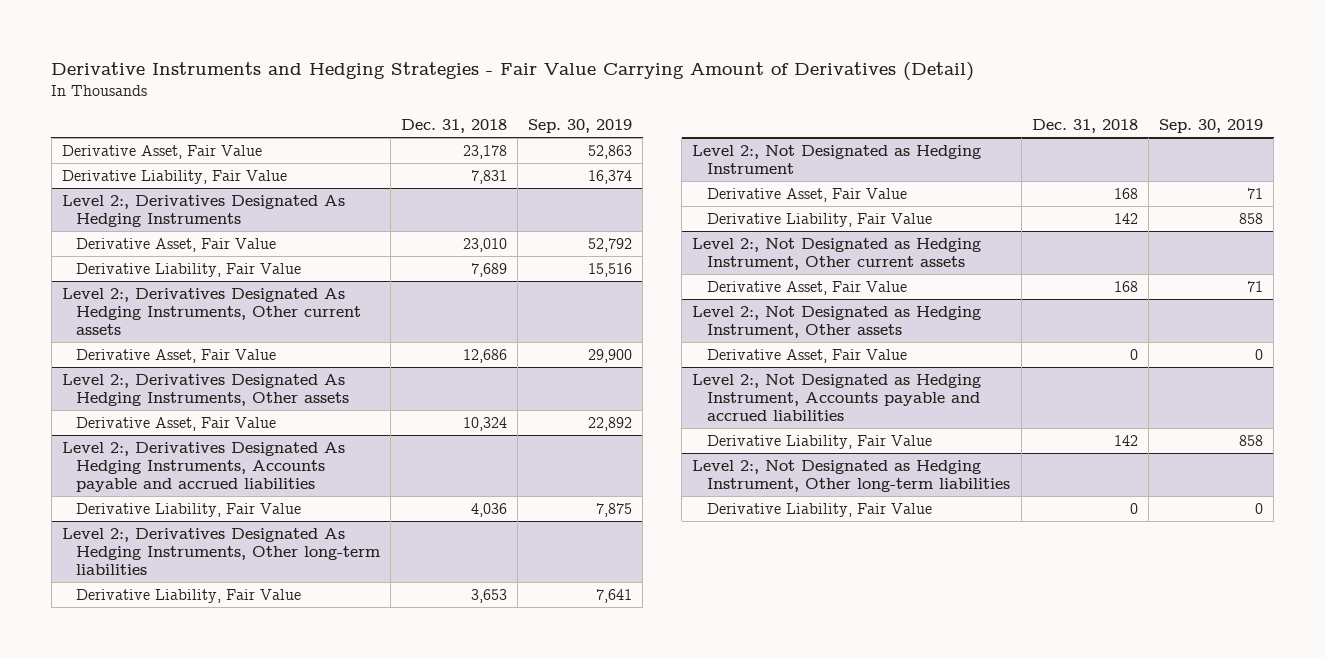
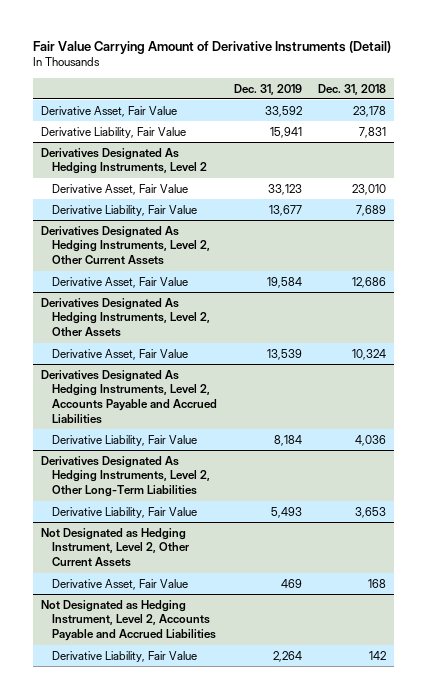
- Derivative Instruments and Hedging Strategies - Fair Value Carrying Amount of Derivatives (Detail)
+ Fair Value Carrying Amount of Derivative Instruments (Detail)
- | Dec. 31, 2018 | Sep. 30, 2019
+ | Dec. 31, 2019 | Dec. 31, 2018
- Level 2:, Derivatives Designated As Hedging Instruments
+ Derivatives Designated As Hedging Instruments, Level 2
- Level 2:, Derivatives Designated As Hedging Instruments, Other current assets
+ Derivatives Designated As Hedging Instruments, Level 2, Other Current Assets
- Level 2:, Derivatives Designated As Hedging Instruments, Other assets
+ Derivatives Designated As Hedging Instruments, Level 2, Other Assets
- Level 2:, Derivatives Designated As Hedging Instruments, Accounts payable and accrued liabilities
+ Derivatives Designated As Hedging Instruments, Level 2, Accounts Payable and Accrued Liabilities
- Level 2:, Derivatives Designated As Hedging Instruments, Other long-term liabilities
+ Derivatives Designated As Hedging Instruments, Level 2, Other Long-Term Liabilities
- Level 2:, Not Designated as Hedging Instrument
- Derivative Asset, Fair Value | 168 | 71
- Derivative Liability, Fair Value | 142 | 858
- Level 2:, Not Designated as Hedging Instrument, Other current assets
+ Not Designated as Hedging Instrument, Level 2, Other Current Assets
- Level 2:, Not Designated as Hedging Instrument, Other assets
- Derivative Asset, Fair Value | 0 | 0
- Level 2:, Not Designated as Hedging Instrument, Accounts payable and accrued liabilities
+ Not Designated as Hedging Instrument, Level 2, Accounts Payable and Accrued Liabilities
- Level 2:, Not Designated as Hedging Instrument, Other long-term liabilities
- Derivative Liability, Fair Value | 0 | 0

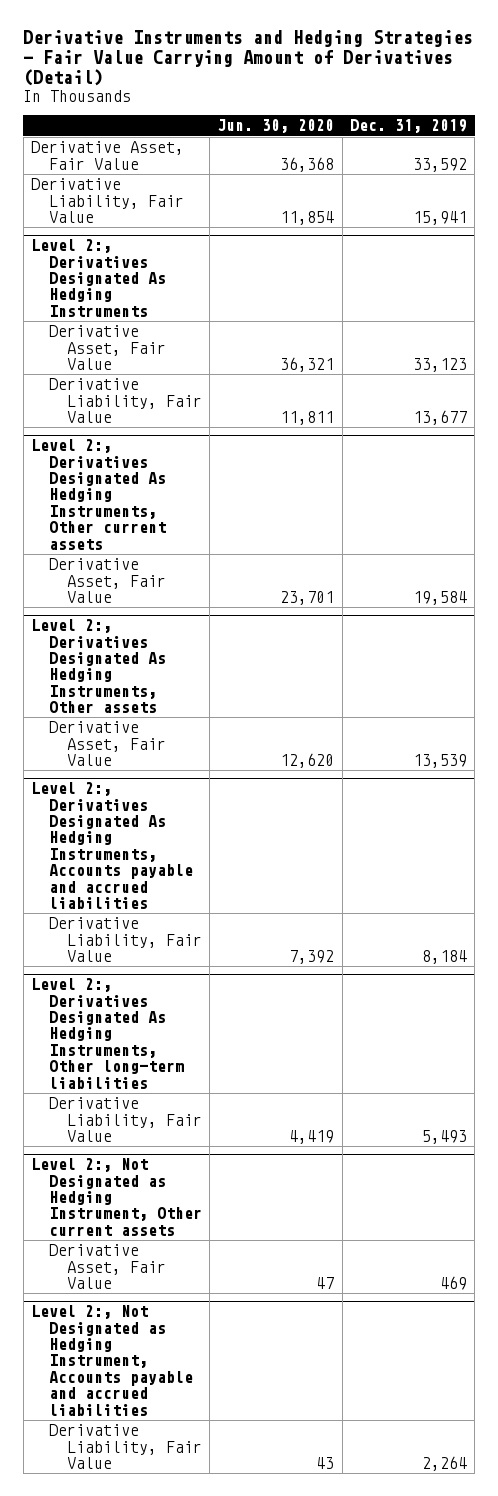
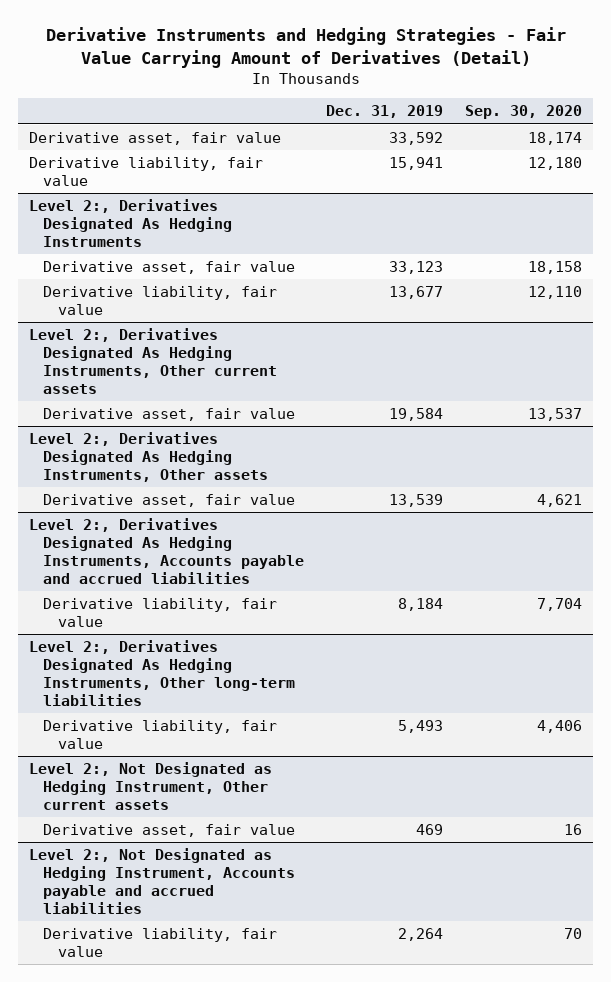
- | Jun. 30, 2020 | Dec. 31, 2019
+ | Dec. 31, 2019 | Sep. 30, 2020
- Derivative Asset, Fair Value | 36,368 | 33,592
- Derivative Liability, Fair Value | 11,854 | 15,941
+ Derivative asset, fair value | 33,592 | 18,174
+ Derivative liability, fair value | 15,941 | 12,180
@ Level 2:, Derivatives Designated As Hedging Instruments
- Derivative Asset, Fair Value | 36,321 | 33,123
- Derivative Liability, Fair Value | 11,811 | 13,677
+ Derivative asset, fair value | 33,123 | 18,158
+ Derivative liability, fair value | 13,677 | 12,110
@ Level 2:, Derivatives Designated As Hedging Instruments, Other current assets
- Derivative Asset, Fair Value | 23,701 | 19,584
+ Derivative asset, fair value | 19,584 | 13,537
@ Level 2:, Derivatives Designated As Hedging Instruments, Other assets
- Derivative Asset, Fair Value | 12,620 | 13,539
+ Derivative asset, fair value | 13,539 | 4,621
@ Level 2:, Derivatives Designated As Hedging Instruments, Accounts payable and accrued liabilities
- Derivative Liability, Fair Value | 7,392 | 8,184
+ Derivative liability, fair value | 8,184 | 7,704
@ Level 2:, Derivatives Designated As Hedging Instruments, Other long-term liabilities
- Derivative Liability, Fair Value | 4,419 | 5,493
+ Derivative liability, fair value | 5,493 | 4,406
@ Level 2:, Not Designated as Hedging Instrument, Other current assets
- Derivative Asset, Fair Value | 47 | 469
+ Derivative asset, fair value | 469 | 16
@ Level 2:, Not Designated as Hedging Instrument, Accounts payable and accrued liabilities
- Derivative Liability, Fair Value | 43 | 2,264
+ Derivative liability, fair value | 2,264 | 70

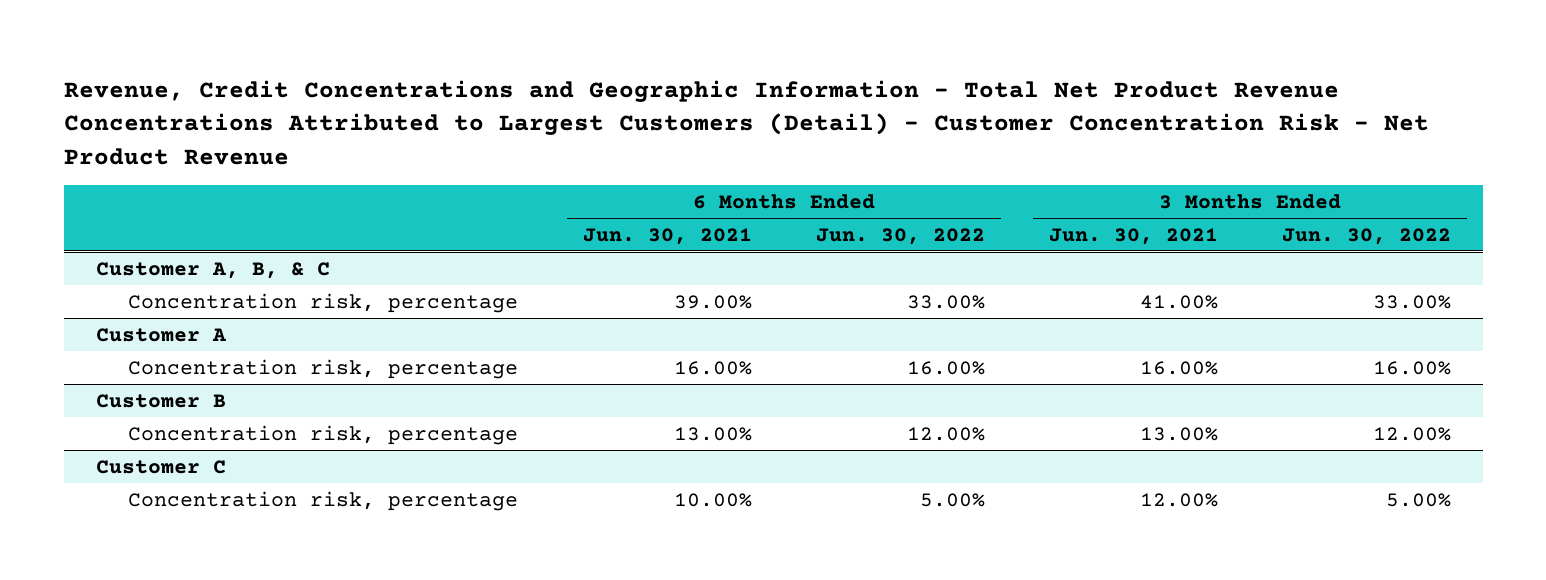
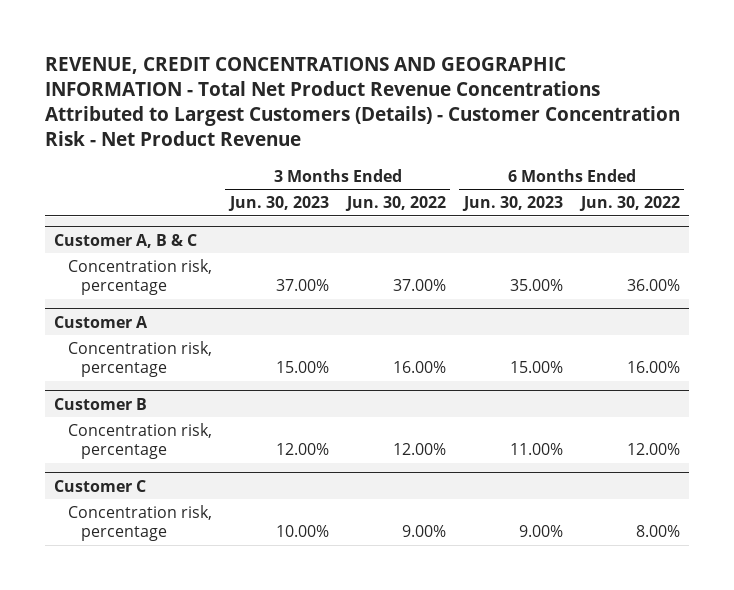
- Revenue, Credit Concentrations and Geographic Information - Total Net Product Revenue Concentrations Attributed to Largest Customers (Detail) - Customer Concentration Risk - Net Product Revenue
+ REVENUE, CREDIT CONCENTRATIONS AND GEOGRAPHIC INFORMATION - Total Net Product Revenue Concentrations Attributed to Largest Customers (Details) - Customer Concentration Risk - Net Product Revenue
- | 6 Months Ended Jun. 30, 2021 | 6 Months Ended Jun. 30, 2022 | 3 Months Ended Jun. 30, 2021 | 3 Months Ended Jun. 30, 2022
+ | 3 Months Ended Jun. 30, 2023 | 3 Months Ended Jun. 30, 2022 | 6 Months Ended Jun. 30, 2023 | 6 Months Ended Jun. 30, 2022
- Customer A, B, & C
- Concentration risk, percentage | 39.00% | 33.00% | 41.00% | 33.00%
+ Customer A, B & C
+ Concentration risk, percentage | 37.00% | 37.00% | 35.00% | 36.00%
@ Customer C
- Concentration risk, percentage | 10.00% | 5.00% | 12.00% | 5.00%
+ Concentration risk, percentage | 10.00% | 9.00% | 9.00% | 8.00%

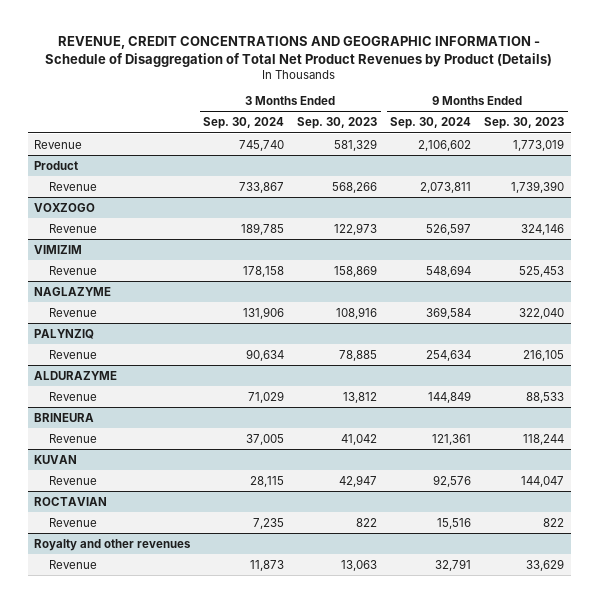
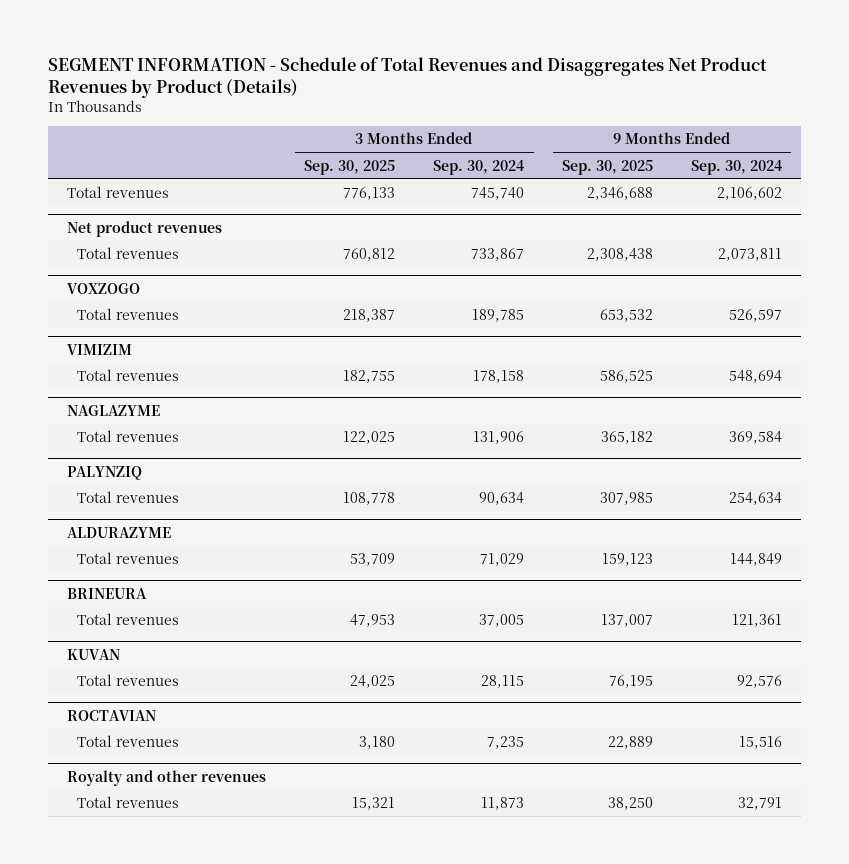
- REVENUE, CREDIT CONCENTRATIONS AND GEOGRAPHIC INFORMATION - Schedule of Disaggregation of Total Net Product Revenues by Product (Details)
+ SEGMENT INFORMATION - Schedule of Total Revenues and Disaggregates Net Product Revenues by Product (Details)
- | 3 Months Ended Sep. 30, 2024 | 3 Months Ended Sep. 30, 2023 | 9 Months Ended Sep. 30, 2024 | 9 Months Ended Sep. 30, 2023
+ | 3 Months Ended Sep. 30, 2025 | 3 Months Ended Sep. 30, 2024 | 9 Months Ended Sep. 30, 2025 | 9 Months Ended Sep. 30, 2024
- Revenue | 745,740 | 581,329 | 2,106,602 | 1,773,019
- Product
- Revenue | 733,867 | 568,266 | 2,073,811 | 1,739,390
+ Total revenues | 776,133 | 745,740 | 2,346,688 | 2,106,602
+ Net product revenues
+ Total revenues | 760,812 | 733,867 | 2,308,438 | 2,073,811
@ VOXZOGO
- Revenue | 189,785 | 122,973 | 526,597 | 324,146
+ Total revenues | 218,387 | 189,785 | 653,532 | 526,597
@ VIMIZIM
- Revenue | 178,158 | 158,869 | 548,694 | 525,453
+ Total revenues | 182,755 | 178,158 | 586,525 | 548,694
@ NAGLAZYME
- Revenue | 131,906 | 108,916 | 369,584 | 322,040
+ Total revenues | 122,025 | 131,906 | 365,182 | 369,584
@ PALYNZIQ
- Revenue | 90,634 | 78,885 | 254,634 | 216,105
+ Total revenues | 108,778 | 90,634 | 307,985 | 254,634
@ ALDURAZYME
- Revenue | 71,029 | 13,812 | 144,849 | 88,533
+ Total revenues | 53,709 | 71,029 | 159,123 | 144,849
@ BRINEURA
- Revenue | 37,005 | 41,042 | 121,361 | 118,244
+ Total revenues | 47,953 | 37,005 | 137,007 | 121,361
@ KUVAN
- Revenue | 28,115 | 42,947 | 92,576 | 144,047
+ Total revenues | 24,025 | 28,115 | 76,195 | 92,576
@ ROCTAVIAN
- Revenue | 7,235 | 822 | 15,516 | 822
+ Total revenues | 3,180 | 7,235 | 22,889 | 15,516
@ Royalty and other revenues
- Revenue | 11,873 | 13,063 | 32,791 | 33,629
+ Total revenues | 15,321 | 11,873 | 38,250 | 32,791

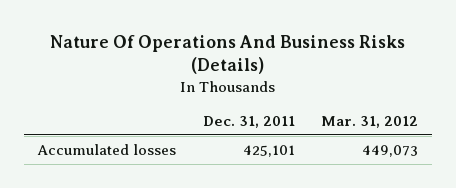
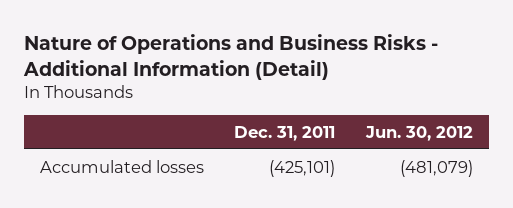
- Nature Of Operations And Business Risks (Details)
+ Nature of Operations and Business Risks - Additional Information (Detail)
- | Dec. 31, 2011 | Mar. 31, 2012
+ | Dec. 31, 2011 | Jun. 30, 2012
- Accumulated losses | 425,101 | 449,073
+ Accumulated losses | (425,101) | (481,079)

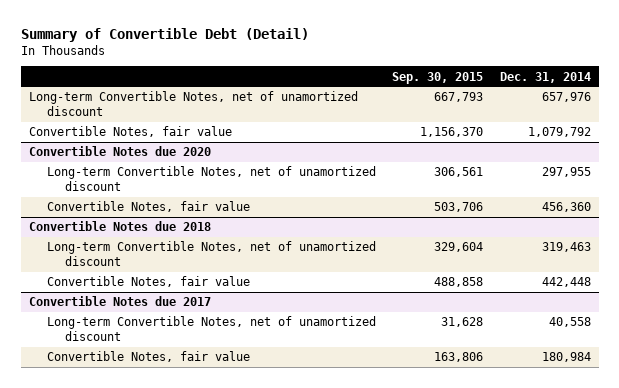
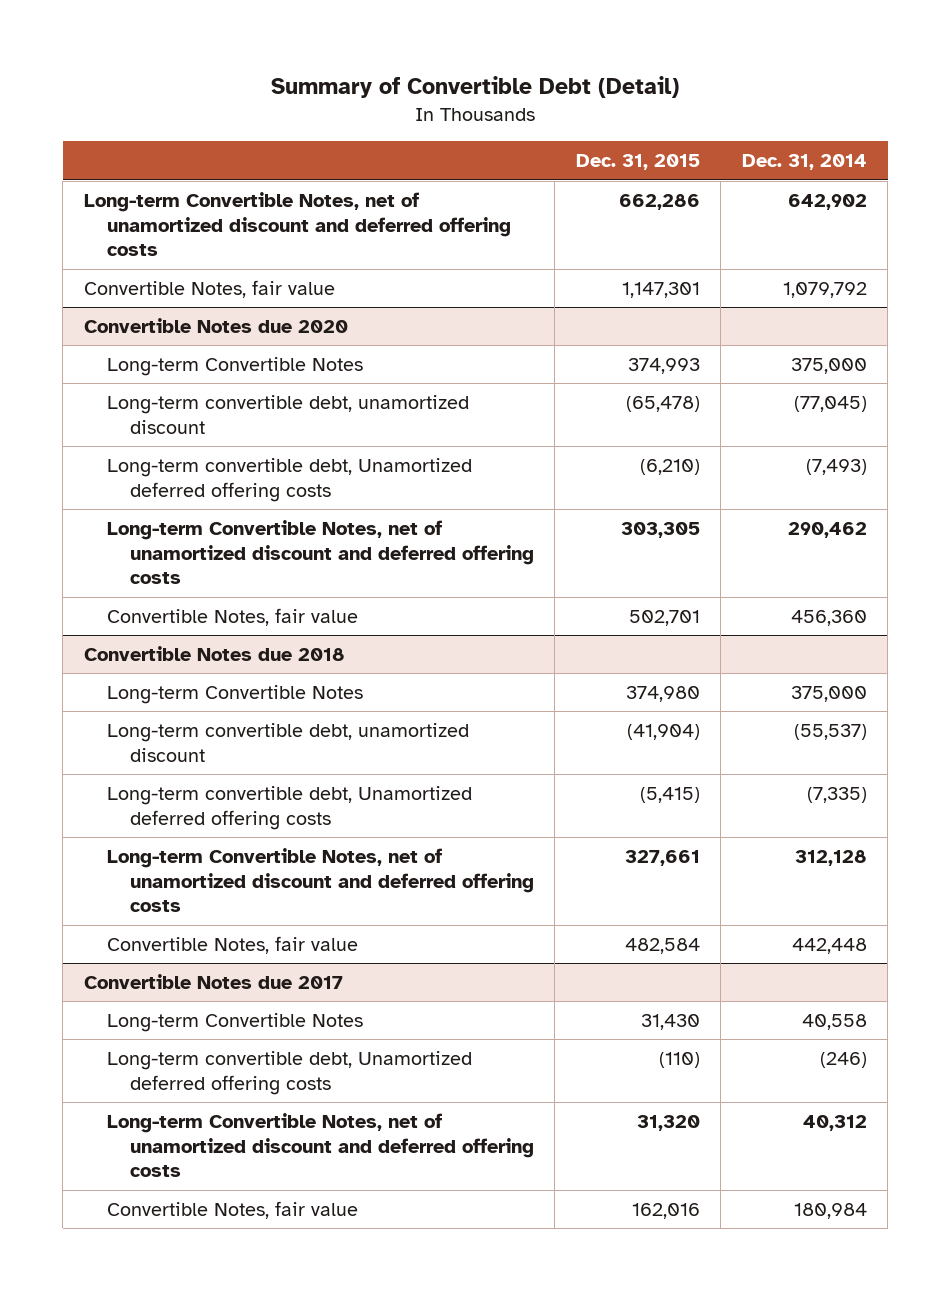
- | Sep. 30, 2015 | Dec. 31, 2014
+ | Dec. 31, 2015 | Dec. 31, 2014
- Long-term Convertible Notes, net of unamortized discount | 667,793 | 657,976
+ Long-term Convertible Notes, net of unamortized discount and deferred offering costs | 662,286 | 642,902
@ Convertible Notes due 2020
- Long-term Convertible Notes, net of unamortized discount | 306,561 | 297,955
+ Long-term Convertible Notes | 374,993 | 375,000
+ Long-term convertible debt, unamortized discount | (65,478) | (77,045)
+ Long-term convertible debt, Unamortized deferred offering costs | (6,210) | (7,493)
+ Long-term Convertible Notes, net of unamortized discount and deferred offering costs | 303,305 | 290,462
@ Convertible Notes due 2018
- Long-term Convertible Notes, net of unamortized discount | 329,604 | 319,463
+ Long-term Convertible Notes | 374,980 | 375,000
+ Long-term convertible debt, unamortized discount | (41,904) | (55,537)
+ Long-term convertible debt, Unamortized deferred offering costs | (5,415) | (7,335)
+ Long-term Convertible Notes, net of unamortized discount and deferred offering costs | 327,661 | 312,128
@ Convertible Notes due 2017
- Long-term Convertible Notes, net of unamortized discount | 31,628 | 40,558
+ Long-term Convertible Notes | 31,430 | 40,558
+ Long-term convertible debt, Unamortized deferred offering costs | (110) | (246)
+ Long-term Convertible Notes, net of unamortized discount and deferred offering costs | 31,320 | 40,312

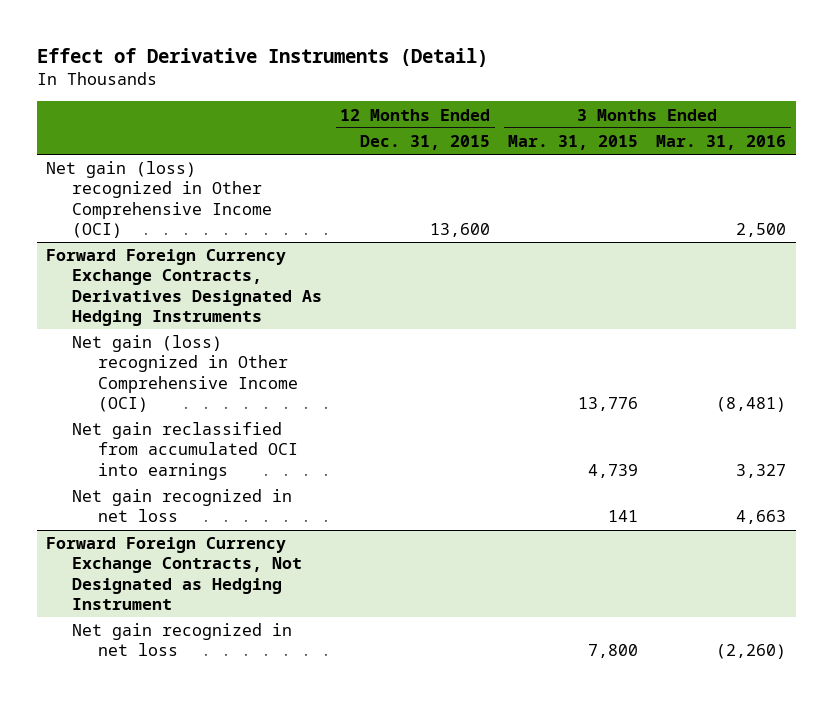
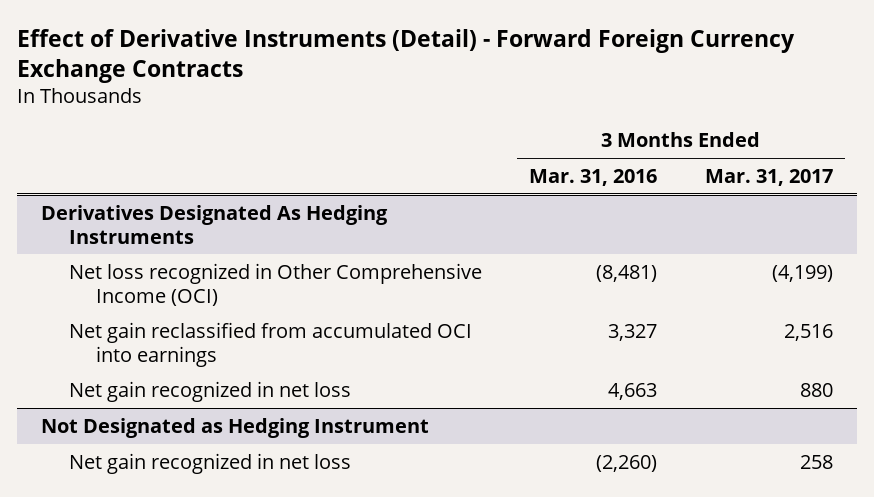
- Effect of Derivative Instruments (Detail)
+ Effect of Derivative Instruments (Detail) - Forward Foreign Currency Exchange Contracts
- | 12 Months Ended Dec. 31, 2015 | 3 Months Ended Mar. 31, 2015 | 3 Months Ended Mar. 31, 2016
+ | 3 Months Ended Mar. 31, 2016 | 3 Months Ended Mar. 31, 2017
- Net gain (loss) recognized in Other Comprehensive Income (OCI) | 13,600 | | 2,500
- Forward Foreign Currency Exchange Contracts, Derivatives Designated As Hedging Instruments
- Net gain (loss) recognized in Other Comprehensive Income (OCI) | | 13,776 | (8,481)
+ Derivatives Designated As Hedging Instruments
+ Net loss recognized in Other Comprehensive Income (OCI) | (8,481) | (4,199)
- Forward Foreign Currency Exchange Contracts, Not Designated as Hedging Instrument
+ Not Designated as Hedging Instrument

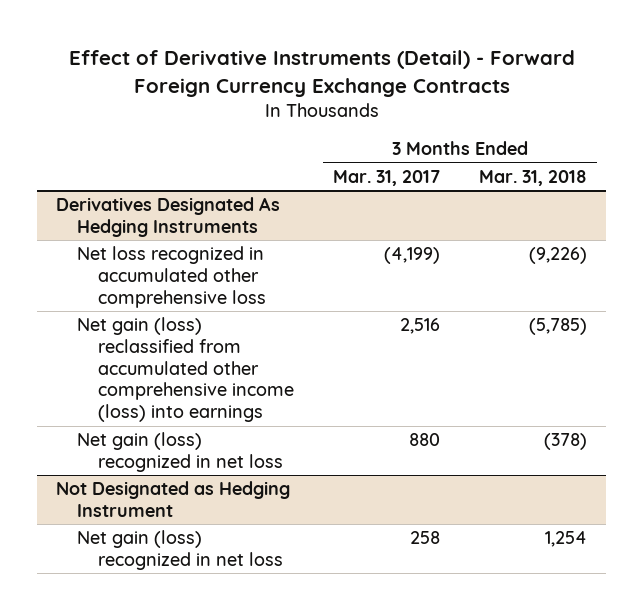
- | 3 Months Ended Mar. 31, 2016 | 3 Months Ended Mar. 31, 2017
+ | 3 Months Ended Mar. 31, 2017 | 3 Months Ended Mar. 31, 2018
@ Derivatives Designated As Hedging Instruments
- Net loss recognized in Other Comprehensive Income (OCI) | (8,481) | (4,199)
- Net gain reclassified from accumulated OCI into earnings | 3,327 | 2,516
- Net gain recognized in net loss | 4,663 | 880
+ Net loss recognized in accumulated other comprehensive loss | (4,199) | (9,226)
+ Net gain (loss) reclassified from accumulated other comprehensive income (loss) into earnings | 2,516 | (5,785)
+ Net gain (loss) recognized in net loss | 880 | (378)
@ Not Designated as Hedging Instrument
- Net gain recognized in net loss | (2,260) | 258
+ Net gain (loss) recognized in net loss | 258 | 1,254

